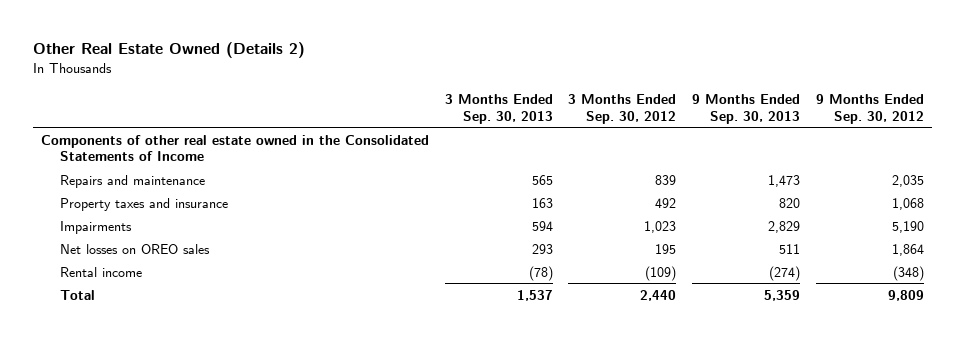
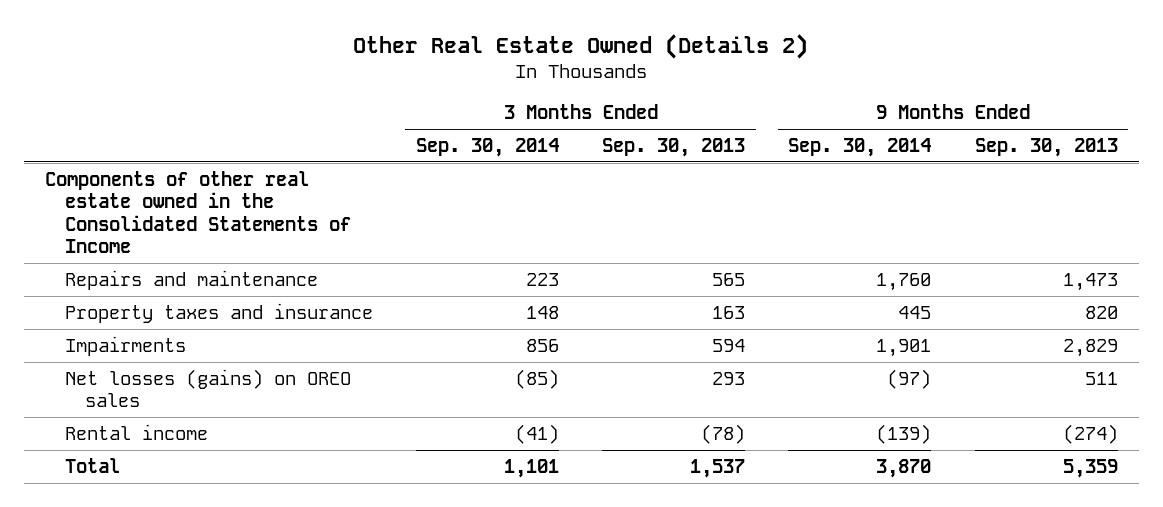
- | 3 Months Ended Sep. 30, 2013 | 3 Months Ended Sep. 30, 2012 | 9 Months Ended Sep. 30, 2013 | 9 Months Ended Sep. 30, 2012
+ | 3 Months Ended Sep. 30, 2014 | 3 Months Ended Sep. 30, 2013 | 9 Months Ended Sep. 30, 2014 | 9 Months Ended Sep. 30, 2013
- Net losses on OREO sales | 293 | 195 | 511 | 1,864
+ Net losses (gains) on OREO sales | (85) | 293 | (97) | 511

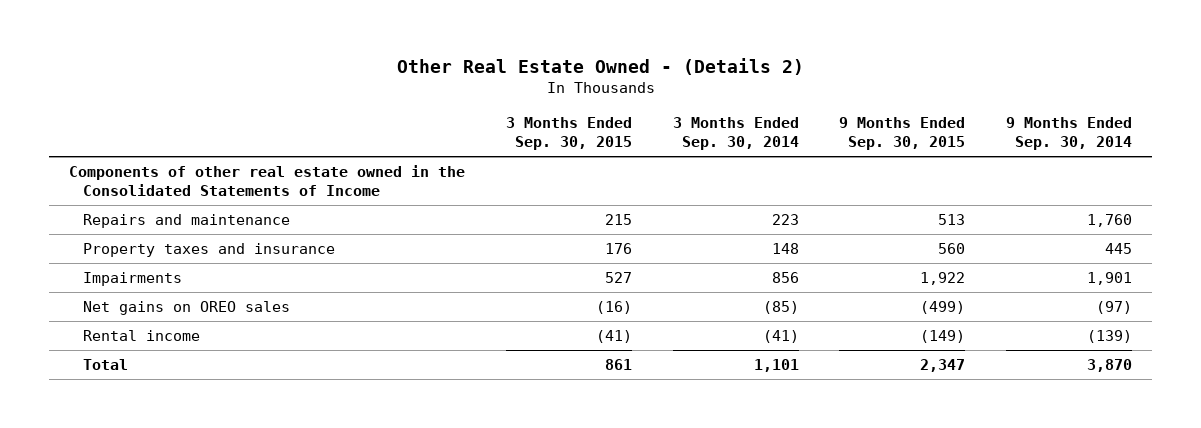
- Other Real Estate Owned (Details 2)
+ Other Real Estate Owned - (Details 2)
- | 3 Months Ended Sep. 30, 2014 | 3 Months Ended Sep. 30, 2013 | 9 Months Ended Sep. 30, 2014 | 9 Months Ended Sep. 30, 2013
+ | 3 Months Ended Sep. 30, 2015 | 3 Months Ended Sep. 30, 2014 | 9 Months Ended Sep. 30, 2015 | 9 Months Ended Sep. 30, 2014
- Net losses (gains) on OREO sales | (85) | 293 | (97) | 511
+ Net gains on OREO sales | (16) | (85) | (499) | (97)

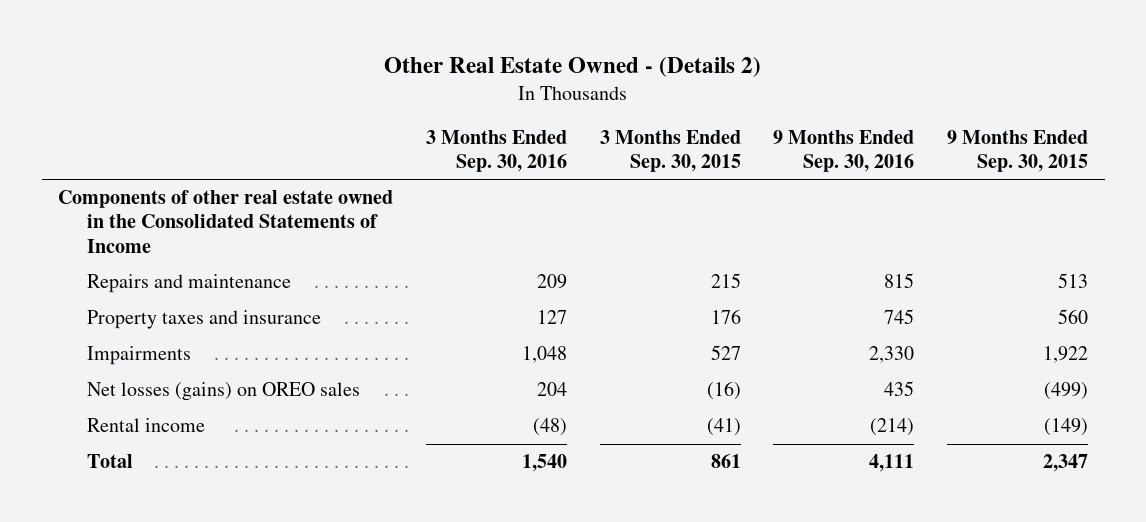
- | 3 Months Ended Sep. 30, 2015 | 3 Months Ended Sep. 30, 2014 | 9 Months Ended Sep. 30, 2015 | 9 Months Ended Sep. 30, 2014
+ | 3 Months Ended Sep. 30, 2016 | 3 Months Ended Sep. 30, 2015 | 9 Months Ended Sep. 30, 2016 | 9 Months Ended Sep. 30, 2015
- Net gains on OREO sales | (16) | (85) | (499) | (97)
+ Net losses (gains) on OREO sales | 204 | (16) | 435 | (499)

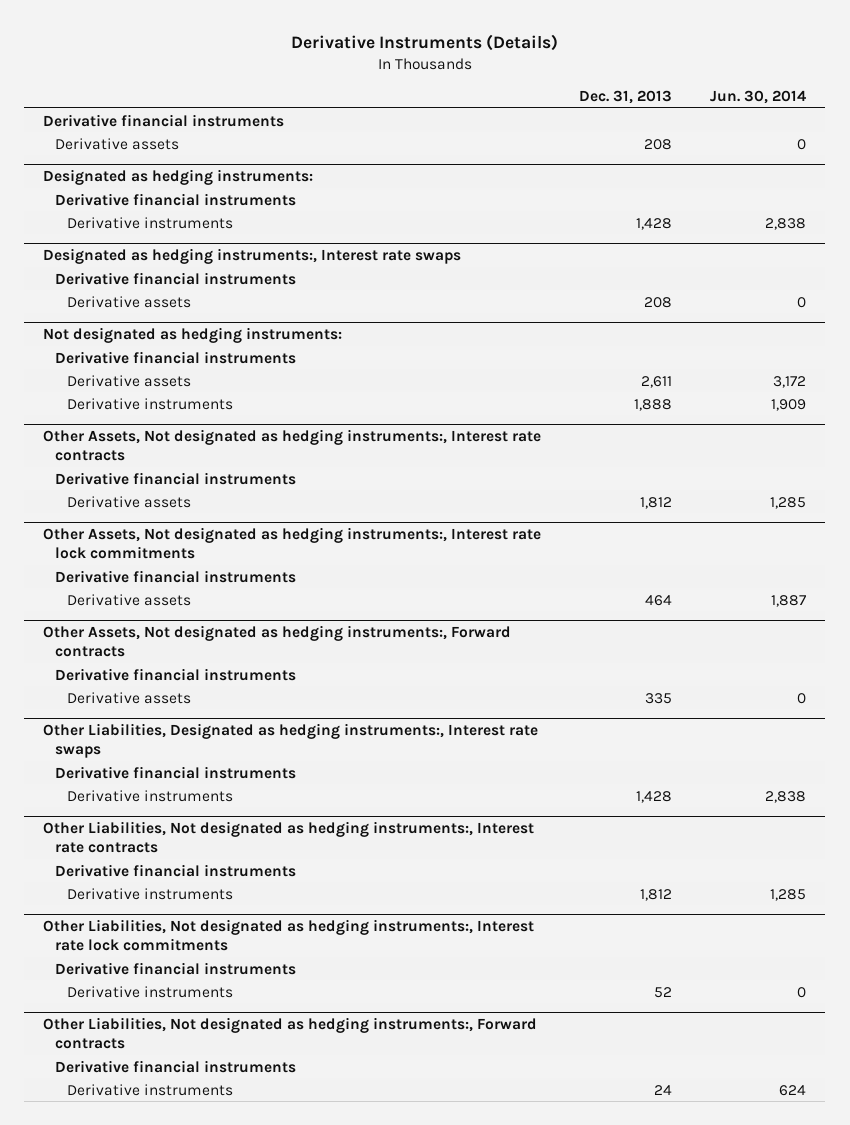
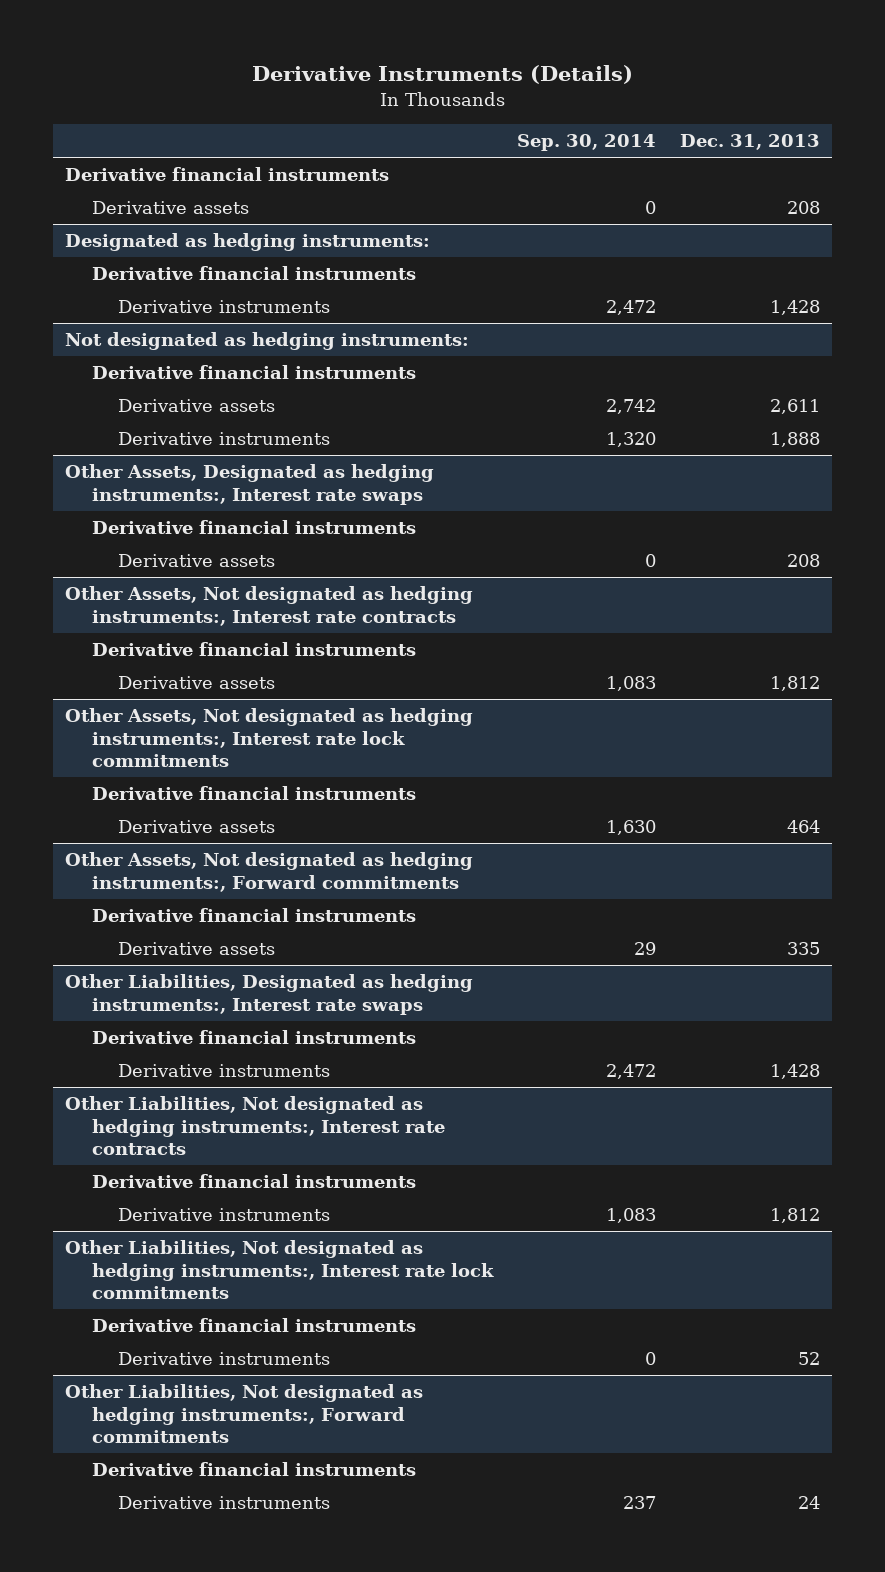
- | Dec. 31, 2013 | Jun. 30, 2014
+ | Sep. 30, 2014 | Dec. 31, 2013
- Designated as hedging instruments:, Interest rate swaps
- Derivative financial instruments
- Derivative assets | 208 | 0
+ Other Assets, Designated as hedging instruments:, Interest rate swaps
+ Derivative financial instruments
+ Derivative assets | 0 | 208
- Other Assets, Not designated as hedging instruments:, Forward contracts
+ Other Assets, Not designated as hedging instruments:, Forward commitments
- Other Liabilities, Not designated as hedging instruments:, Forward contracts
+ Other Liabilities, Not designated as hedging instruments:, Forward commitments

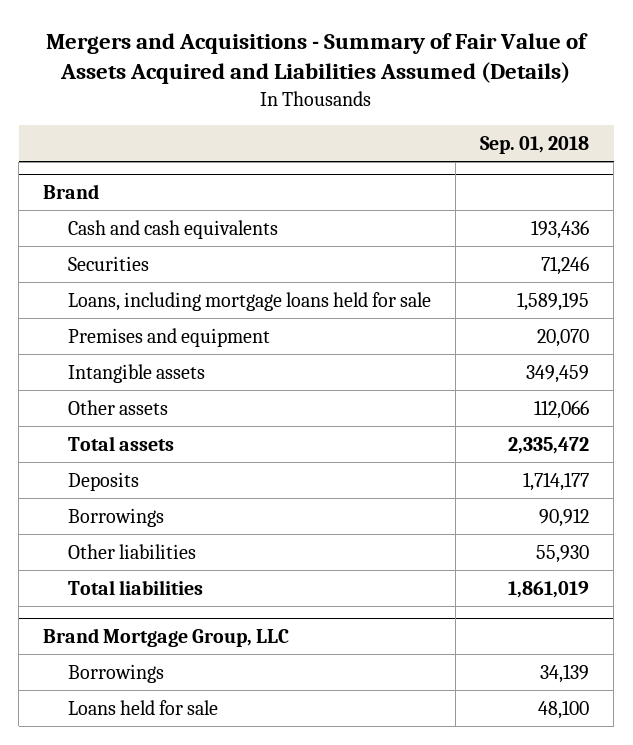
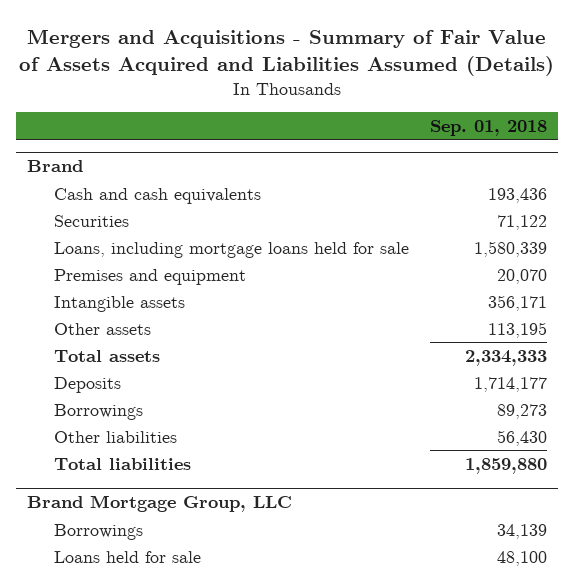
@ Brand
- Securities | 71,246
- Loans, including mortgage loans held for sale | 1,589,195
+ Securities | 71,122
+ Loans, including mortgage loans held for sale | 1,580,339
- Intangible assets | 349,459
- Other assets | 112,066
- Total assets | 2,335,472
+ Intangible assets | 356,171
+ Other assets | 113,195
+ Total assets | 2,334,333
- Borrowings | 90,912
- Other liabilities | 55,930
- Total liabilities | 1,861,019
+ Borrowings | 89,273
+ Other liabilities | 56,430
+ Total liabilities | 1,859,880

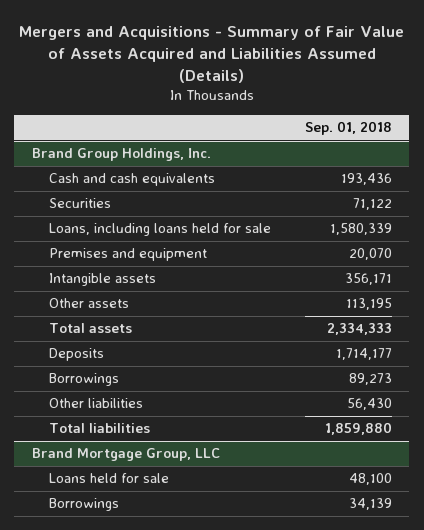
- Brand
+ Brand Group Holdings, Inc.
- Loans, including mortgage loans held for sale | 1,580,339
+ Loans, including loans held for sale | 1,580,339
@ Brand Mortgage Group, LLC
moved down: Borrowings | 34,139

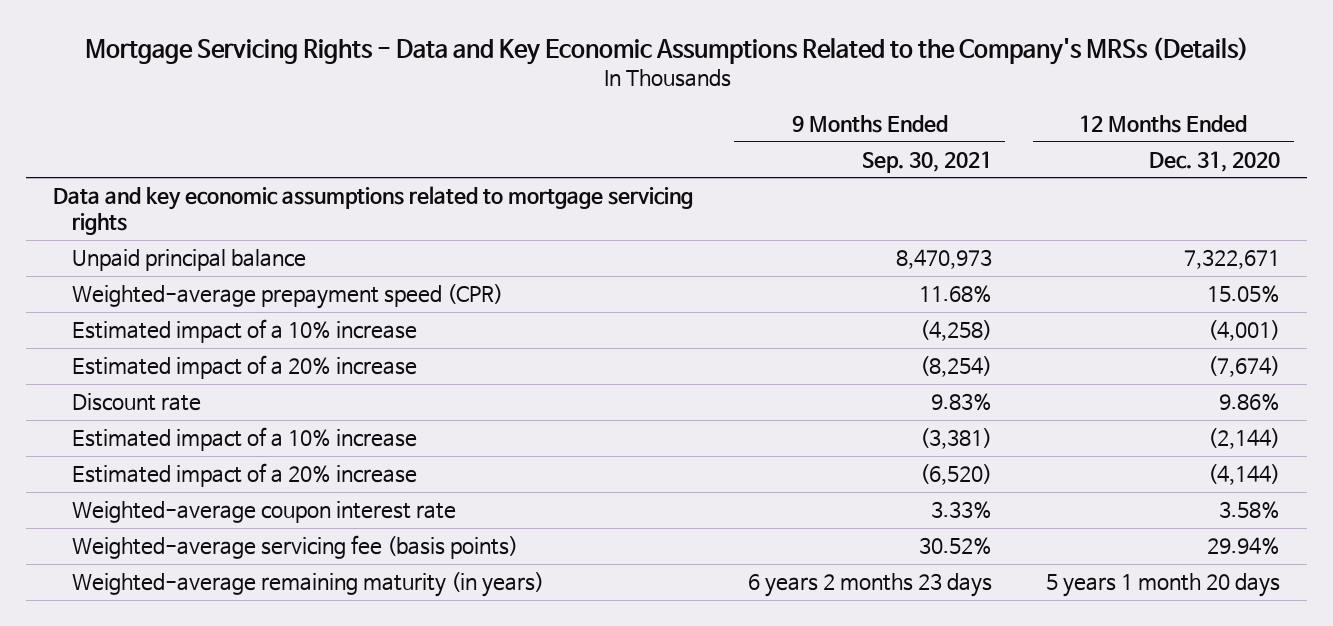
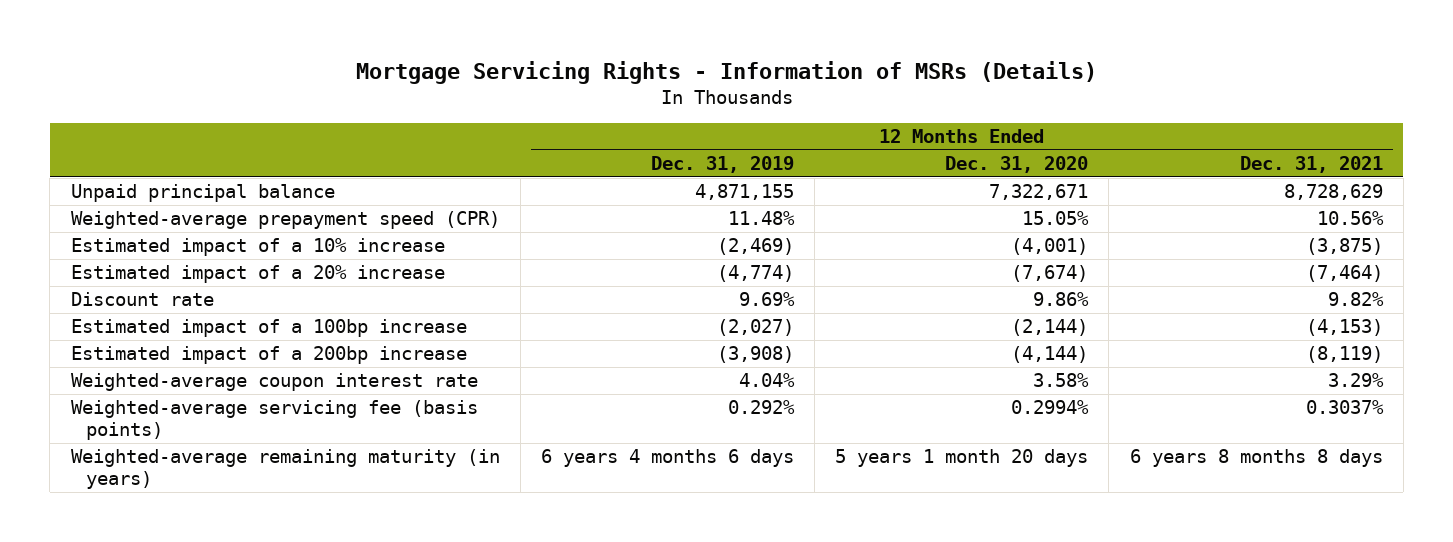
- Mortgage Servicing Rights - Data and Key Economic Assumptions Related to the Company's MRSs (Details)
+ Mortgage Servicing Rights - Information of MSRs (Details)
- | 9 Months Ended Sep. 30, 2021 | 12 Months Ended Dec. 31, 2020
+ | 12 Months Ended Dec. 31, 2019 | 12 Months Ended Dec. 31, 2020 | 12 Months Ended Dec. 31, 2021
- Data and key economic assumptions related to mortgage servicing rights
- Estimated impact of a 10% increase | (3,381) | (2,144)
- Estimated impact of a 20% increase | (6,520) | (4,144)
+ Estimated impact of a 100bp increase | (2,027) | (2,144) | (4,153)
+ Estimated impact of a 200bp increase | (3,908) | (4,144) | (8,119)
- Weighted-average servicing fee (basis points) | 30.52% | 29.94%
+ Weighted-average servicing fee (basis points) | 0.292% | 0.2994% | 0.3037%

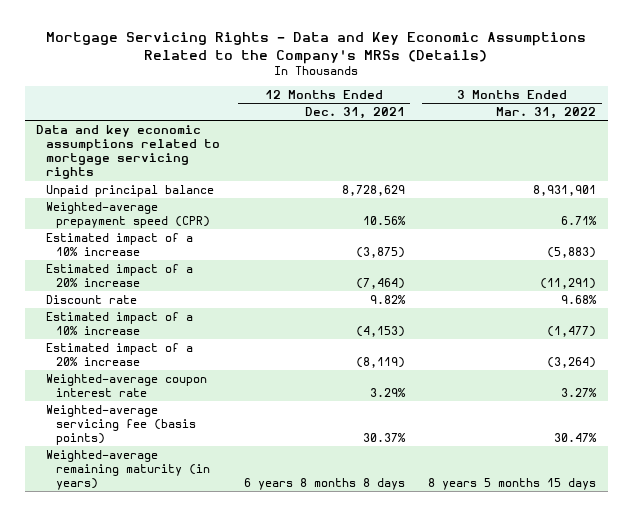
- Mortgage Servicing Rights - Information of MSRs (Details)
+ Mortgage Servicing Rights - Data and Key Economic Assumptions Related to the Company's MRSs (Details)
- | 12 Months Ended Dec. 31, 2019 | 12 Months Ended Dec. 31, 2020 | 12 Months Ended Dec. 31, 2021
+ | 12 Months Ended Dec. 31, 2021 | 3 Months Ended Mar. 31, 2022
+ Data and key economic assumptions related to mortgage servicing rights
- Estimated impact of a 100bp increase | (2,027) | (2,144) | (4,153)
- Estimated impact of a 200bp increase | (3,908) | (4,144) | (8,119)
+ Estimated impact of a 10% increase | (4,153) | (1,477)
+ Estimated impact of a 20% increase | (8,119) | (3,264)
- Weighted-average servicing fee (basis points) | 0.292% | 0.2994% | 0.3037%
+ Weighted-average servicing fee (basis points) | 30.37% | 30.47%

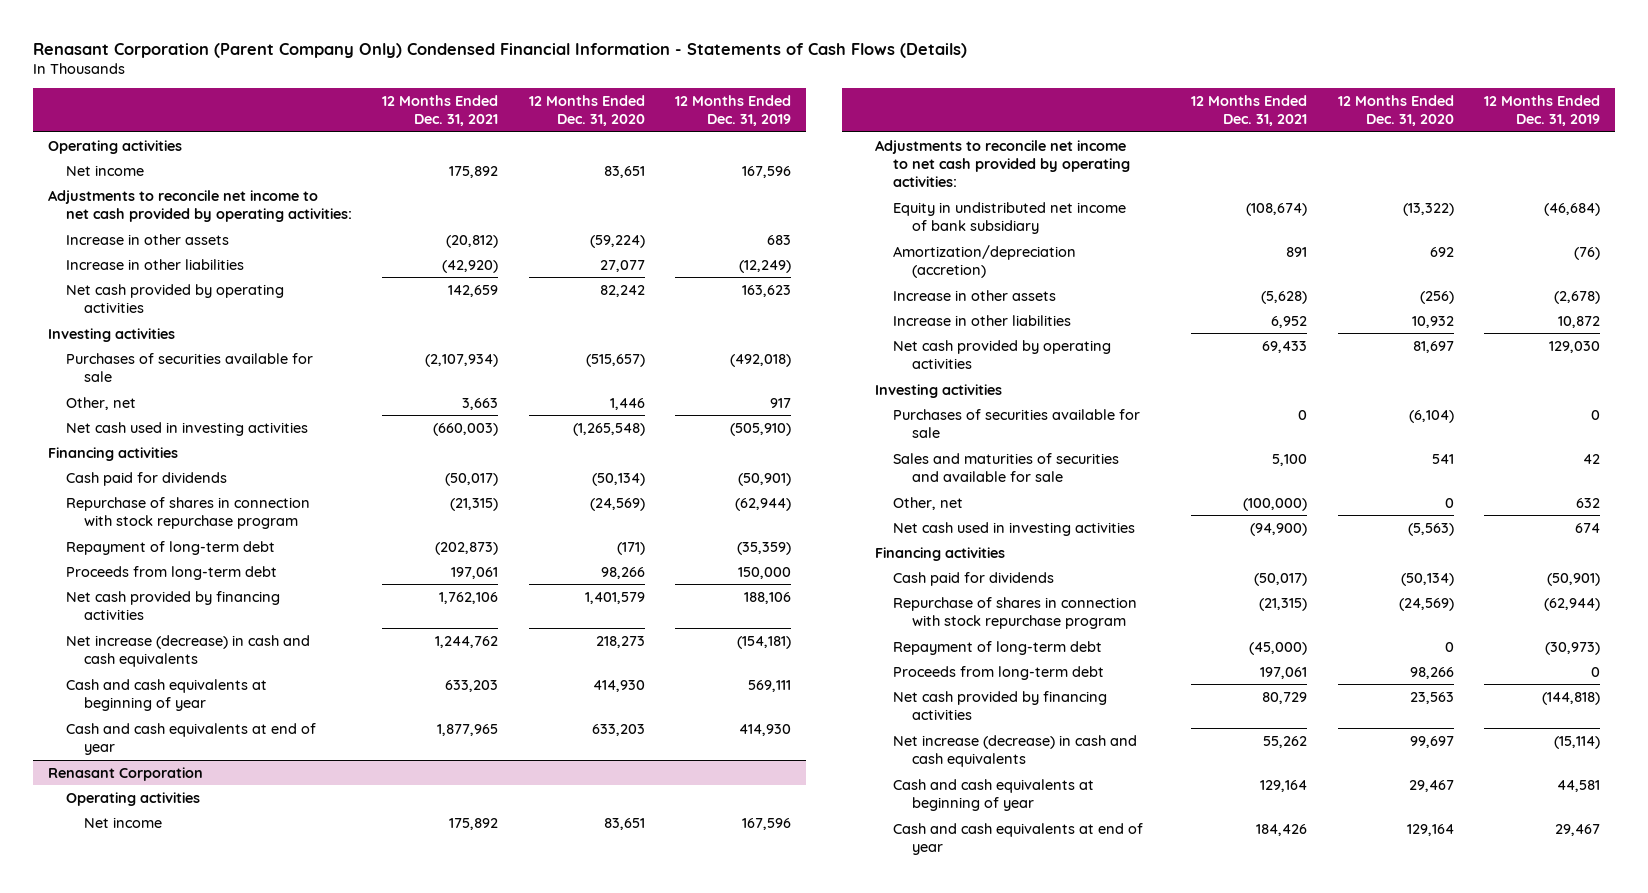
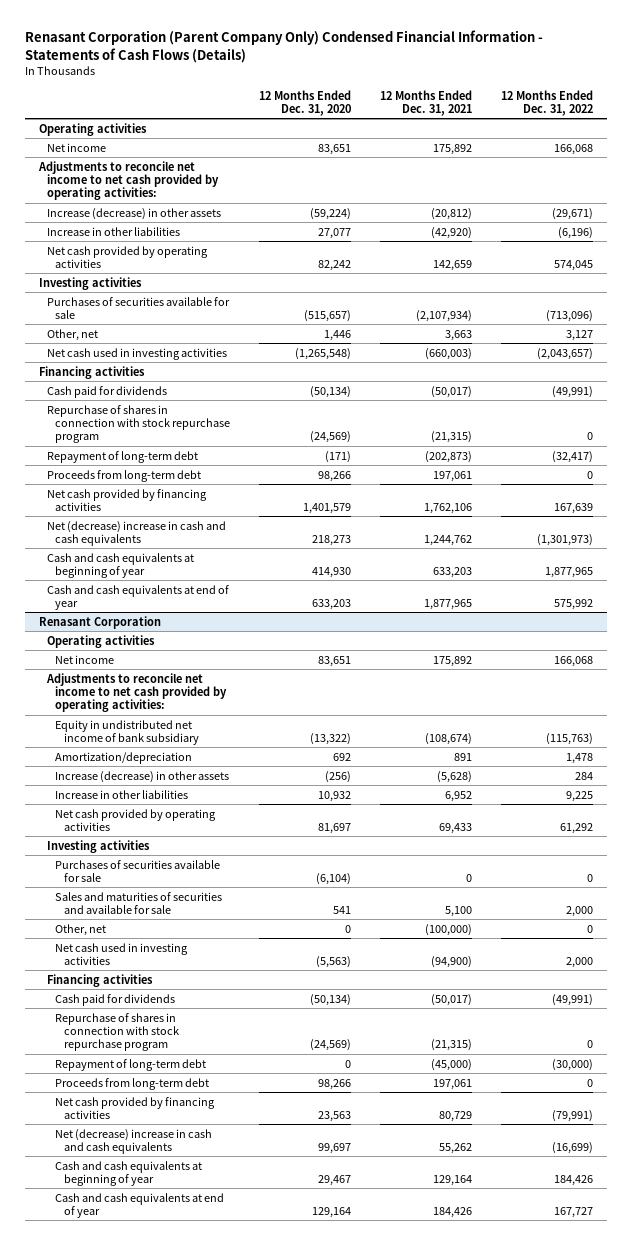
- | 12 Months Ended Dec. 31, 2021 | 12 Months Ended Dec. 31, 2020 | 12 Months Ended Dec. 31, 2019
+ | 12 Months Ended Dec. 31, 2020 | 12 Months Ended Dec. 31, 2021 | 12 Months Ended Dec. 31, 2022
- Increase in other assets | (20,812) | (59,224) | 683
+ Increase (decrease) in other assets | (59,224) | (20,812) | (29,671)
- Net increase (decrease) in cash and cash equivalents | 1,244,762 | 218,273 | (154,181)
+ Net (decrease) increase in cash and cash equivalents | 218,273 | 1,244,762 | (1,301,973)
@ Renasant Corporation
- Amortization/depreciation (accretion) | 891 | 692 | (76)
- Increase in other assets | (5,628) | (256) | (2,678)
+ Amortization/depreciation | 692 | 891 | 1,478
+ Increase (decrease) in other assets | (256) | (5,628) | 284
- Net increase (decrease) in cash and cash equivalents | 55,262 | 99,697 | (15,114)
+ Net (decrease) increase in cash and cash equivalents | 99,697 | 55,262 | (16,699)

